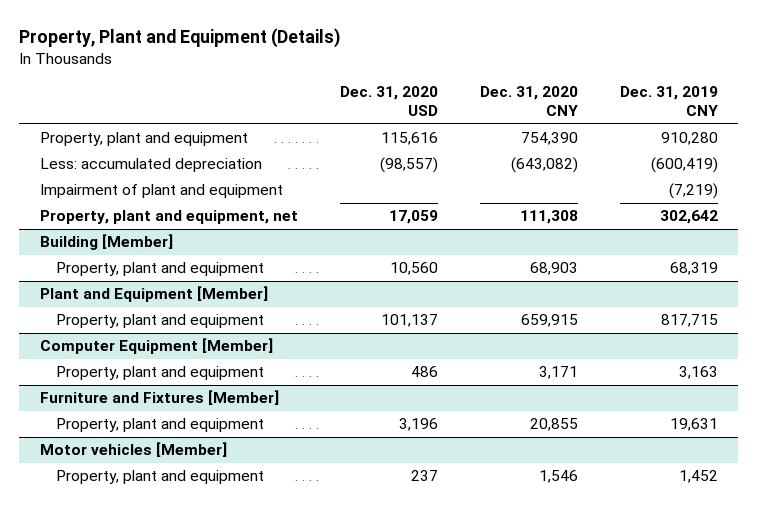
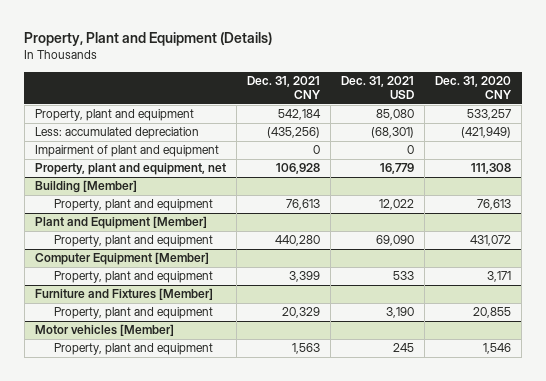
- | Dec. 31, 2020 USD | Dec. 31, 2020 CNY | Dec. 31, 2019 CNY
+ | Dec. 31, 2021 CNY | Dec. 31, 2021 USD | Dec. 31, 2020 CNY
- Property, plant and equipment | 115,616 | 754,390 | 910,280
- Less: accumulated depreciation | (98,557) | (643,082) | (600,419)
+ Property, plant and equipment | 542,184 | 85,080 | 533,257
+ Less: accumulated depreciation | (435,256) | (68,301) | (421,949)
@ Building [Member]
- Property, plant and equipment | 10,560 | 68,903 | 68,319
+ Property, plant and equipment | 76,613 | 12,022 | 76,613
@ Plant and Equipment [Member]
- Property, plant and equipment | 101,137 | 659,915 | 817,715
+ Property, plant and equipment | 440,280 | 69,090 | 431,072

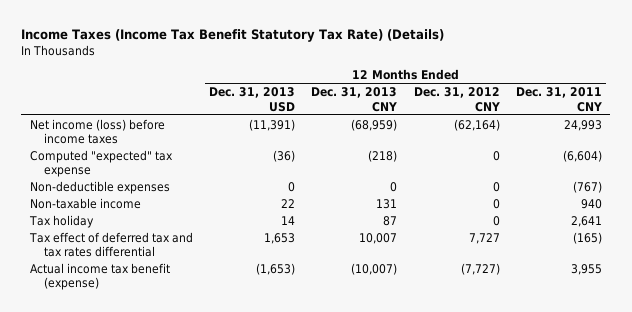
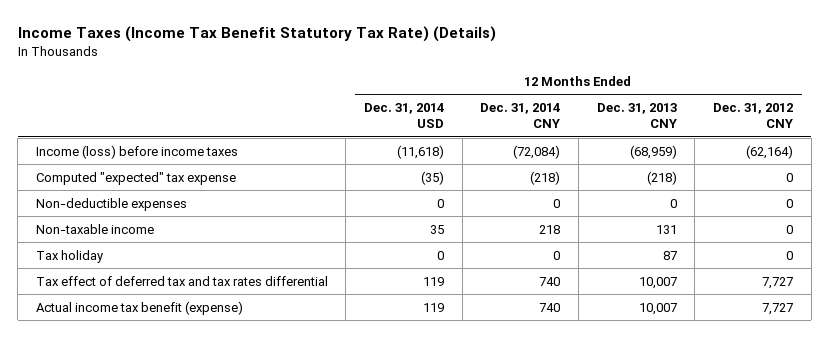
- | 12 Months Ended Dec. 31, 2013 USD | 12 Months Ended Dec. 31, 2013 CNY | 12 Months Ended Dec. 31, 2012 CNY | 12 Months Ended Dec. 31, 2011 CNY
+ | 12 Months Ended Dec. 31, 2014 USD | 12 Months Ended Dec. 31, 2014 CNY | 12 Months Ended Dec. 31, 2013 CNY | 12 Months Ended Dec. 31, 2012 CNY
- Net income (loss) before income taxes | (11,391) | (68,959) | (62,164) | 24,993
+ Income (loss) before income taxes | (11,618) | (72,084) | (68,959) | (62,164)
- Actual income tax benefit (expense) | (1,653) | (10,007) | (7,727) | 3,955
+ Actual income tax benefit (expense) | 119 | 740 | 10,007 | 7,727

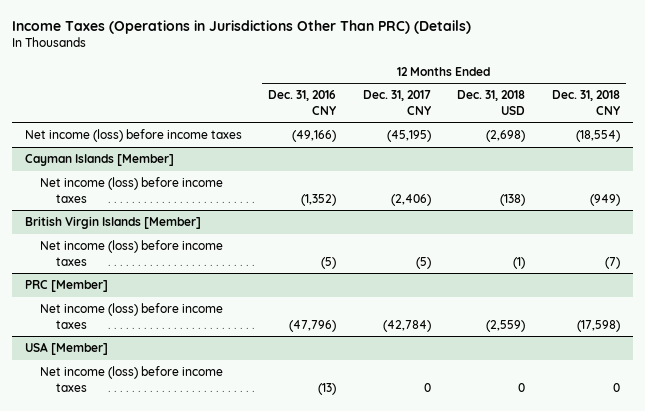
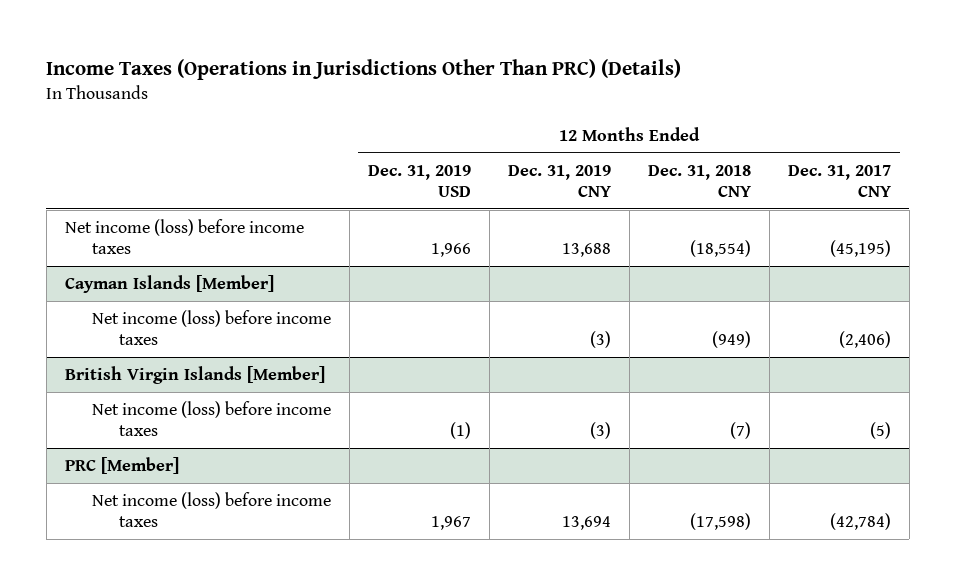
- | 12 Months Ended Dec. 31, 2016 CNY | 12 Months Ended Dec. 31, 2017 CNY | 12 Months Ended Dec. 31, 2018 USD | 12 Months Ended Dec. 31, 2018 CNY
+ | 12 Months Ended Dec. 31, 2019 USD | 12 Months Ended Dec. 31, 2019 CNY | 12 Months Ended Dec. 31, 2018 CNY | 12 Months Ended Dec. 31, 2017 CNY
- USA [Member]
- Net income (loss) before income taxes | (13) | 0 | 0 | 0

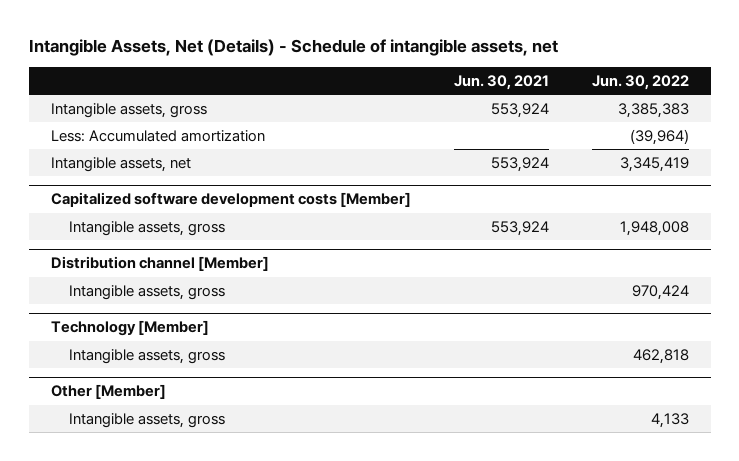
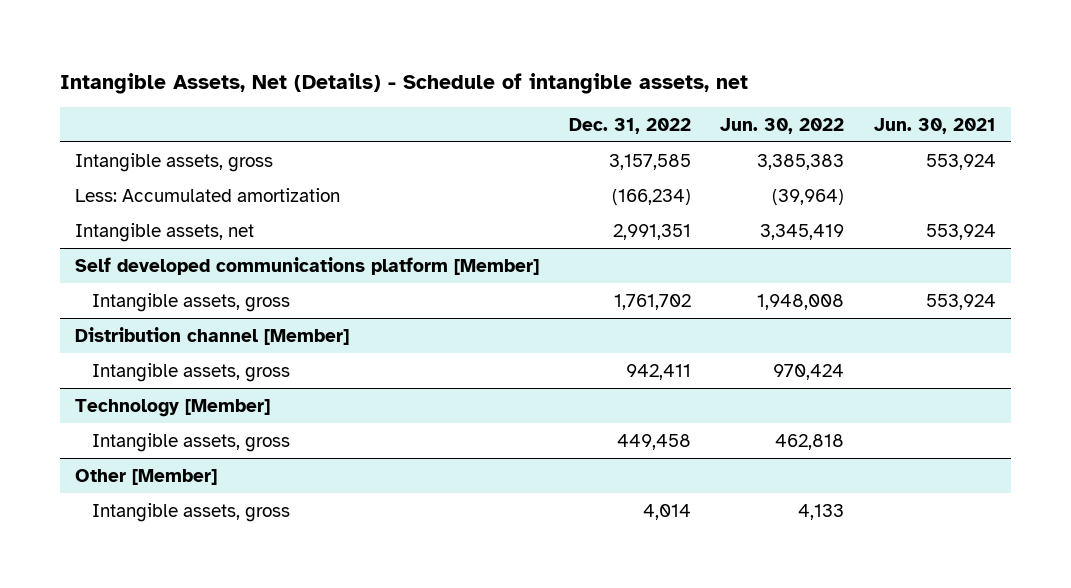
- | Jun. 30, 2021 | Jun. 30, 2022
+ | Dec. 31, 2022 | Jun. 30, 2022 | Jun. 30, 2021
- Capitalized software development costs [Member]
+ Self developed communications platform [Member]

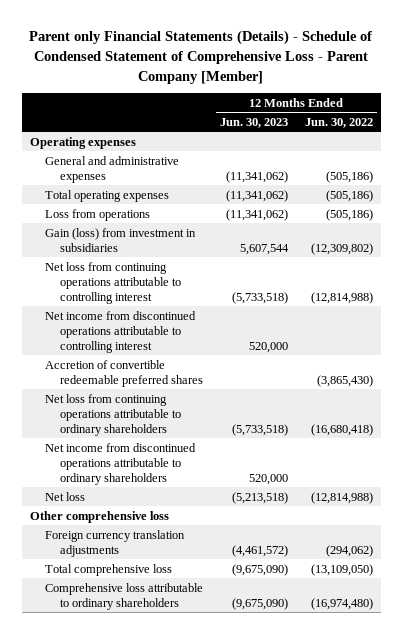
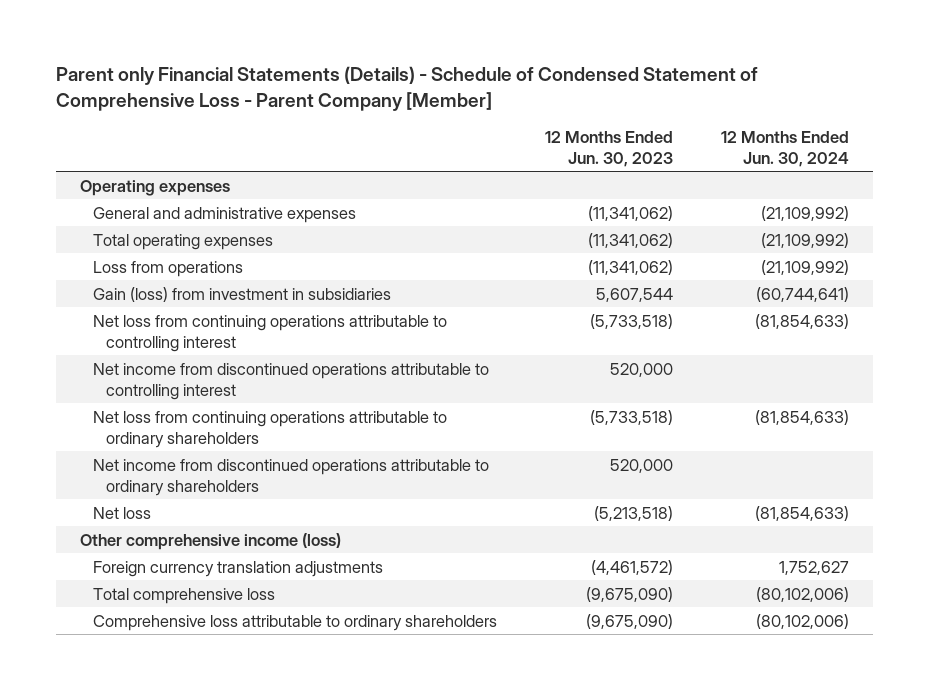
- | 12 Months Ended Jun. 30, 2023 | 12 Months Ended Jun. 30, 2022
+ | 12 Months Ended Jun. 30, 2023 | 12 Months Ended Jun. 30, 2024
- Accretion of convertible redeemable preferred shares | | (3,865,430)
- Other comprehensive loss
+ Other comprehensive income (loss)

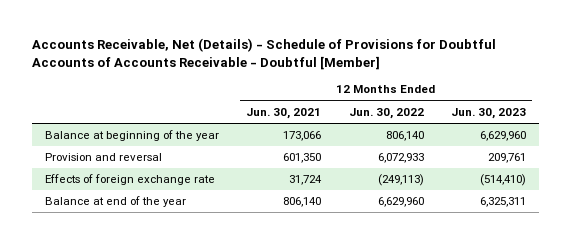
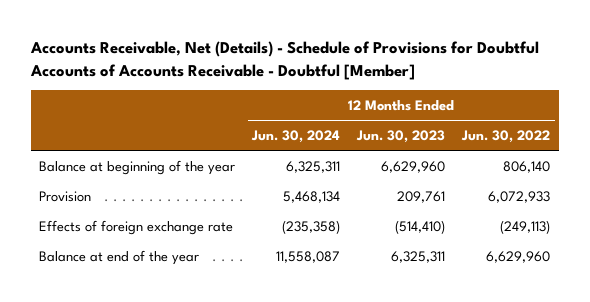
- | 12 Months Ended Jun. 30, 2021 | 12 Months Ended Jun. 30, 2022 | 12 Months Ended Jun. 30, 2023
+ | 12 Months Ended Jun. 30, 2024 | 12 Months Ended Jun. 30, 2023 | 12 Months Ended Jun. 30, 2022
- Provision and reversal | 601,350 | 6,072,933 | 209,761
+ Provision | 5,468,134 | 209,761 | 6,072,933

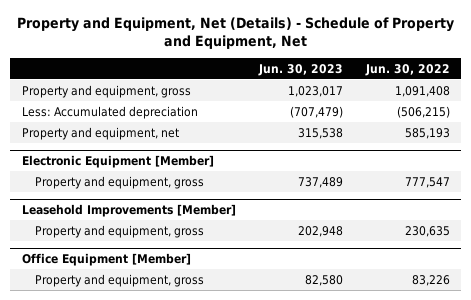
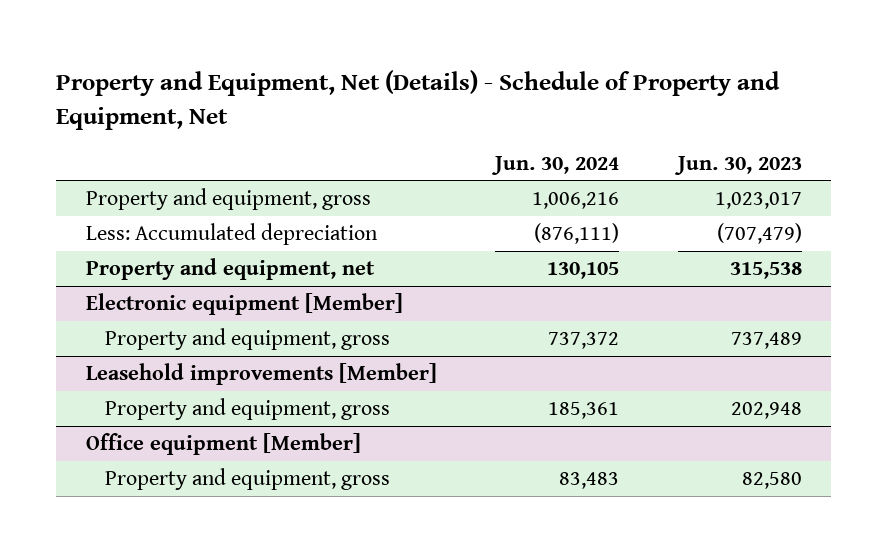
- | Jun. 30, 2023 | Jun. 30, 2022
+ | Jun. 30, 2024 | Jun. 30, 2023
- Electronic Equipment [Member]
+ Electronic equipment [Member]
- Leasehold Improvements [Member]
+ Leasehold improvements [Member]
- Office Equipment [Member]
+ Office equipment [Member]

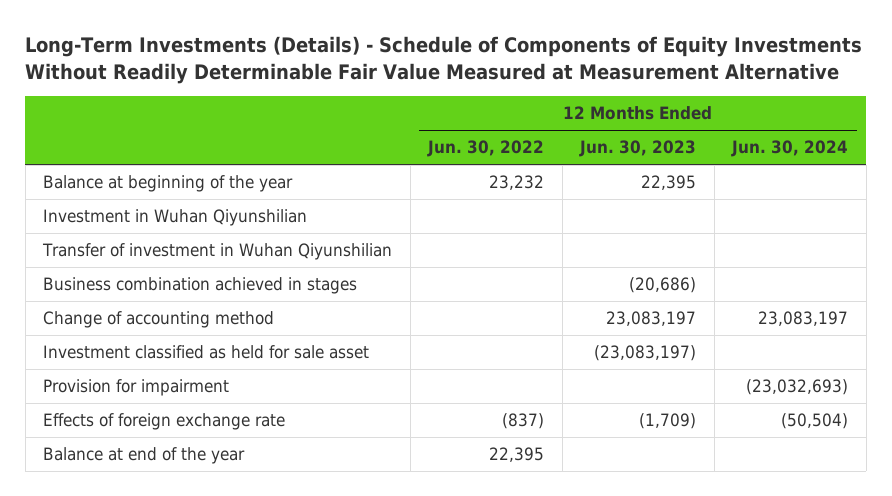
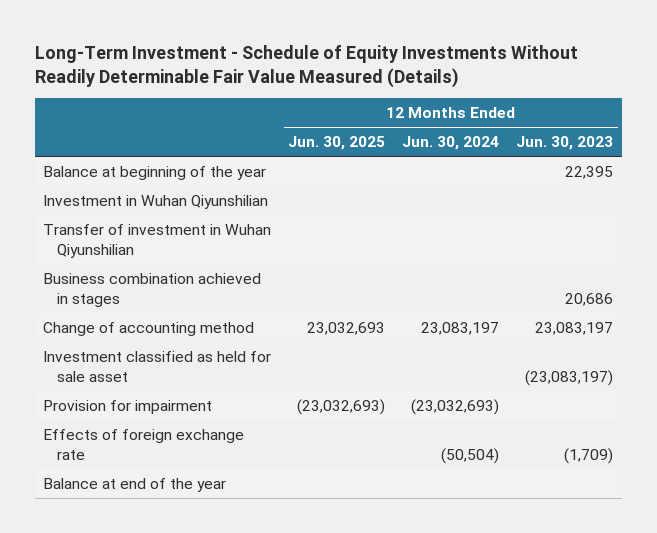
- Long-Term Investments (Details) - Schedule of Components of Equity Investments Without Readily Determinable Fair Value Measured at Measurement Alternative
+ Long-Term Investment - Schedule of Equity Investments Without Readily Determinable Fair Value Measured (Details)
- | 12 Months Ended Jun. 30, 2022 | 12 Months Ended Jun. 30, 2023 | 12 Months Ended Jun. 30, 2024
+ | 12 Months Ended Jun. 30, 2025 | 12 Months Ended Jun. 30, 2024 | 12 Months Ended Jun. 30, 2023
- Business combination achieved in stages | | (20,686) |
+ Business combination achieved in stages | | | 20,686

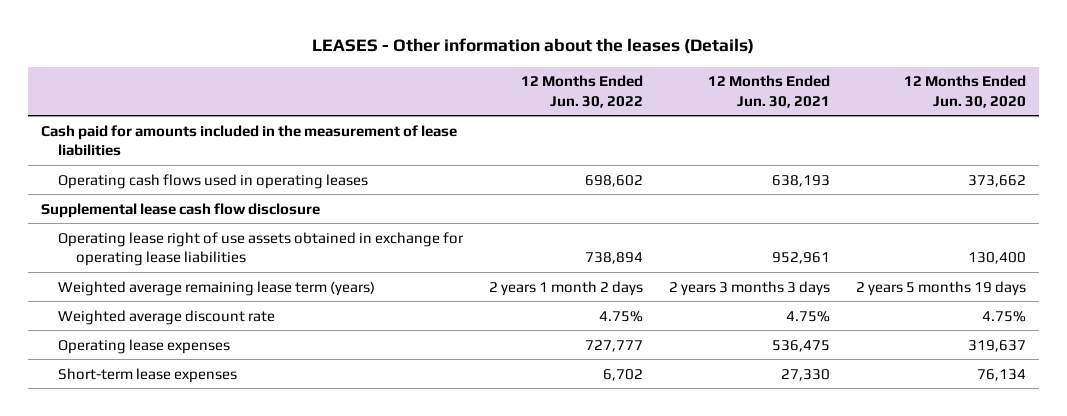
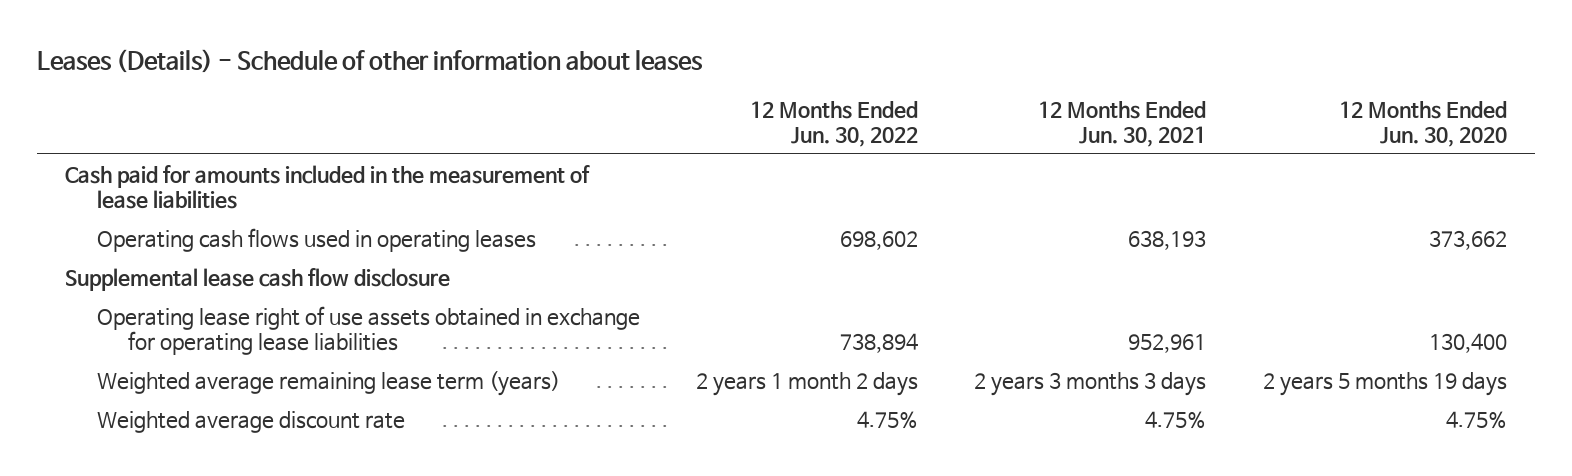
- LEASES - Other information about the leases (Details)
+ Leases (Details) - Schedule of other information about leases
- Operating lease expenses | 727,777 | 536,475 | 319,637
- Short-term lease expenses | 6,702 | 27,330 | 76,134

